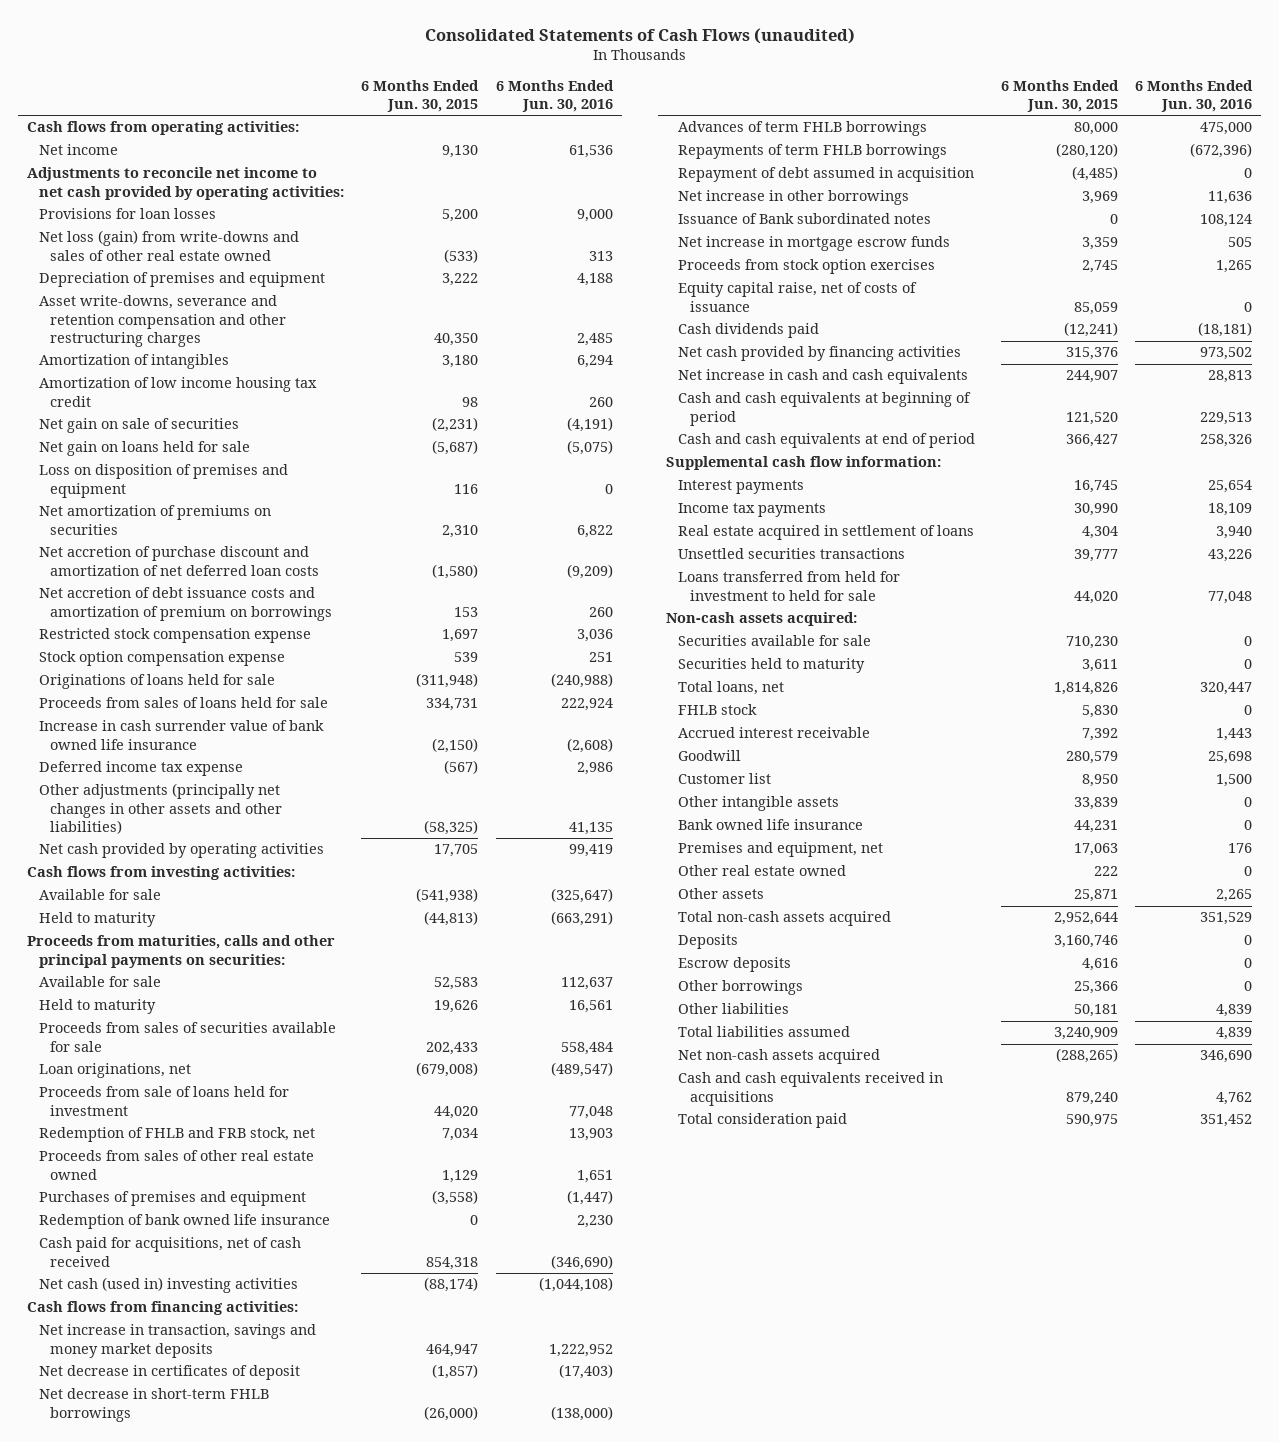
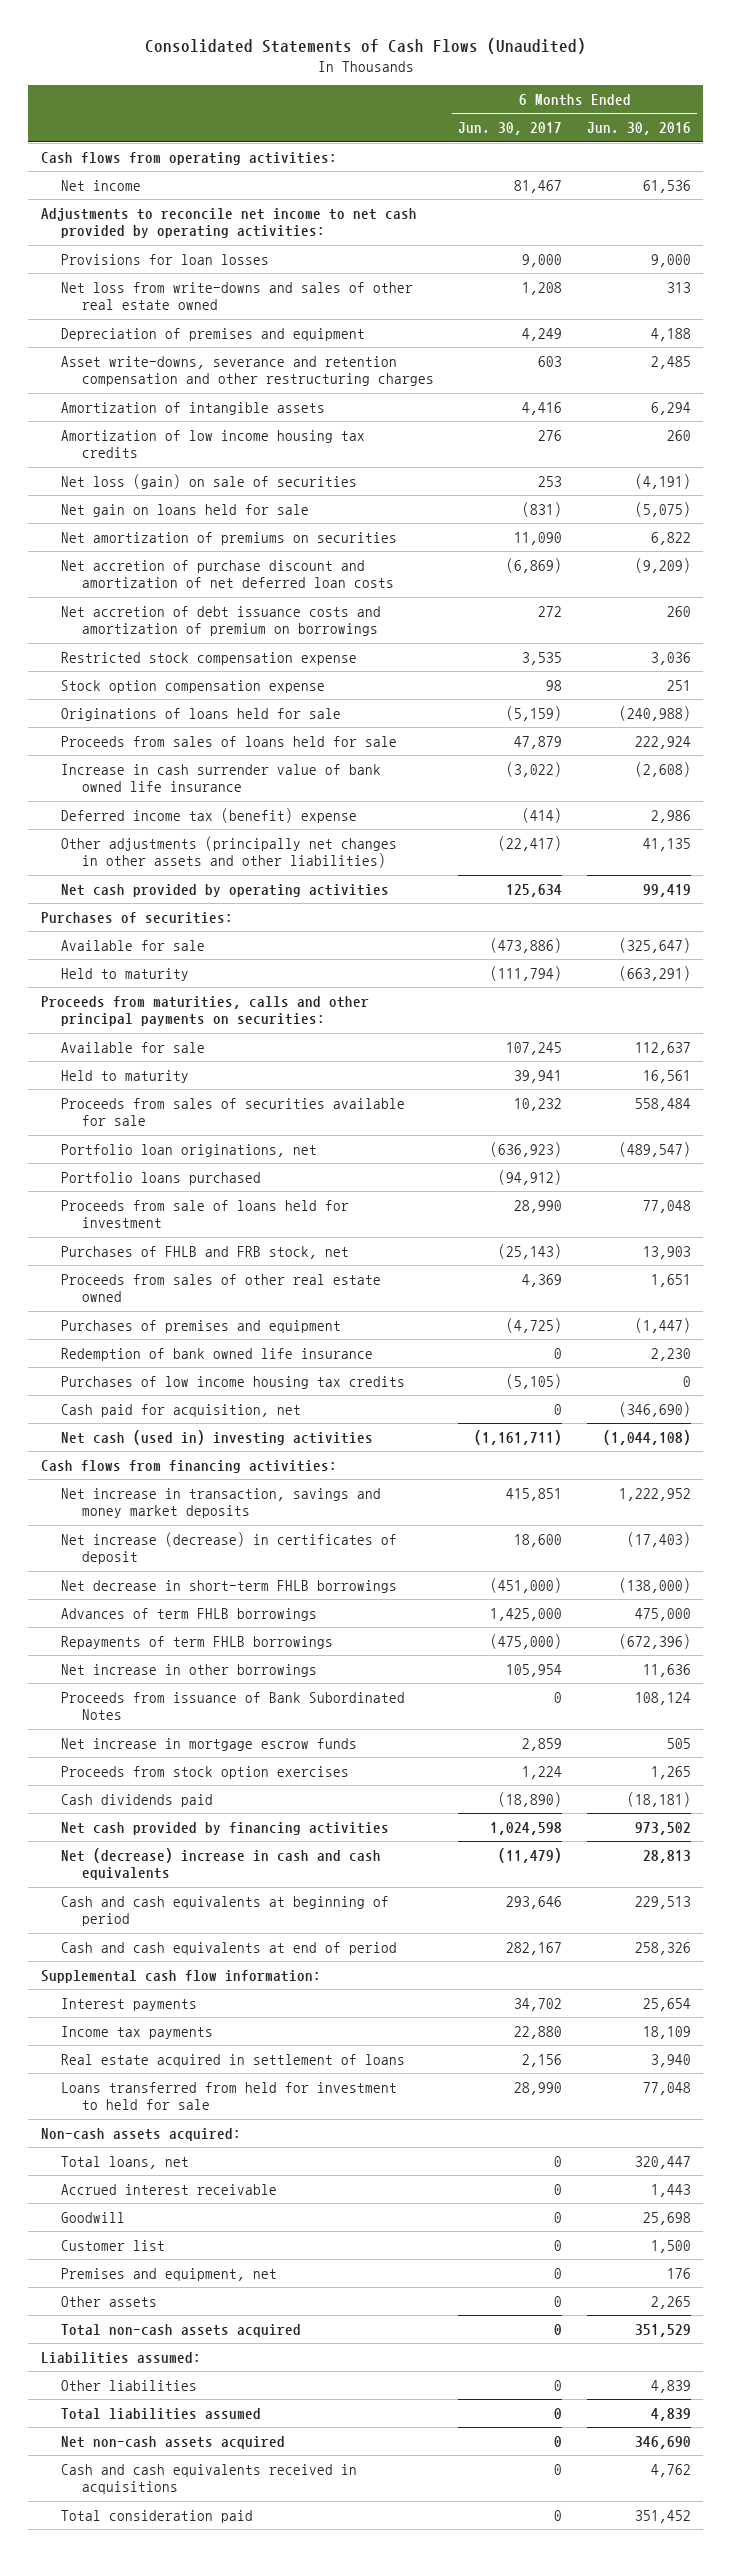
- Consolidated Statements of Cash Flows (unaudited)
+ Consolidated Statements of Cash Flows (Unaudited)
- | 6 Months Ended Jun. 30, 2015 | 6 Months Ended Jun. 30, 2016
+ | 6 Months Ended Jun. 30, 2017 | 6 Months Ended Jun. 30, 2016
- Net loss (gain) from write-downs and sales of other real estate owned | (533) | 313
+ Net loss from write-downs and sales of other real estate owned | 1,208 | 313
- Amortization of intangibles | 3,180 | 6,294
- Amortization of low income housing tax credit | 98 | 260
- Net gain on sale of securities | (2,231) | (4,191)
+ Amortization of intangible assets | 4,416 | 6,294
+ Amortization of low income housing tax credits | 276 | 260
+ Net loss (gain) on sale of securities | 253 | (4,191)
- Loss on disposition of premises and equipment | 116 | 0
- Deferred income tax expense | (567) | 2,986
+ Deferred income tax (benefit) expense | (414) | 2,986
- Cash flows from investing activities:
+ Purchases of securities:
- Loan originations, net | (679,008) | (489,547)
+ Portfolio loan originations, net | (636,923) | (489,547)
+ Portfolio loans purchased | (94,912) |
- Redemption of FHLB and FRB stock, net | 7,034 | 13,903
+ Purchases of FHLB and FRB stock, net | (25,143) | 13,903
- Cash paid for acquisitions, net of cash received | 854,318 | (346,690)
+ Purchases of low income housing tax credits | (5,105) | 0
+ Cash paid for acquisition, net | 0 | (346,690)
- Net decrease in certificates of deposit | (1,857) | (17,403)
+ Net increase (decrease) in certificates of deposit | 18,600 | (17,403)
- Repayment of debt assumed in acquisition | (4,485) | 0
- Issuance of Bank subordinated notes | 0 | 108,124
+ Proceeds from issuance of Bank Subordinated Notes | 0 | 108,124
- Equity capital raise, net of costs of issuance | 85,059 | 0
- Net increase in cash and cash equivalents | 244,907 | 28,813
+ Net (decrease) increase in cash and cash equivalents | (11,479) | 28,813
- Unsettled securities transactions | 39,777 | 43,226
- Securities available for sale | 710,230 | 0
- Securities held to maturity | 3,611 | 0
- FHLB stock | 5,830 | 0
- Other intangible assets | 33,839 | 0
- Bank owned life insurance | 44,231 | 0
- Other real estate owned | 222 | 0
- Deposits | 3,160,746 | 0
- Escrow deposits | 4,616 | 0
- Other borrowings | 25,366 | 0
+ Liabilities assumed:

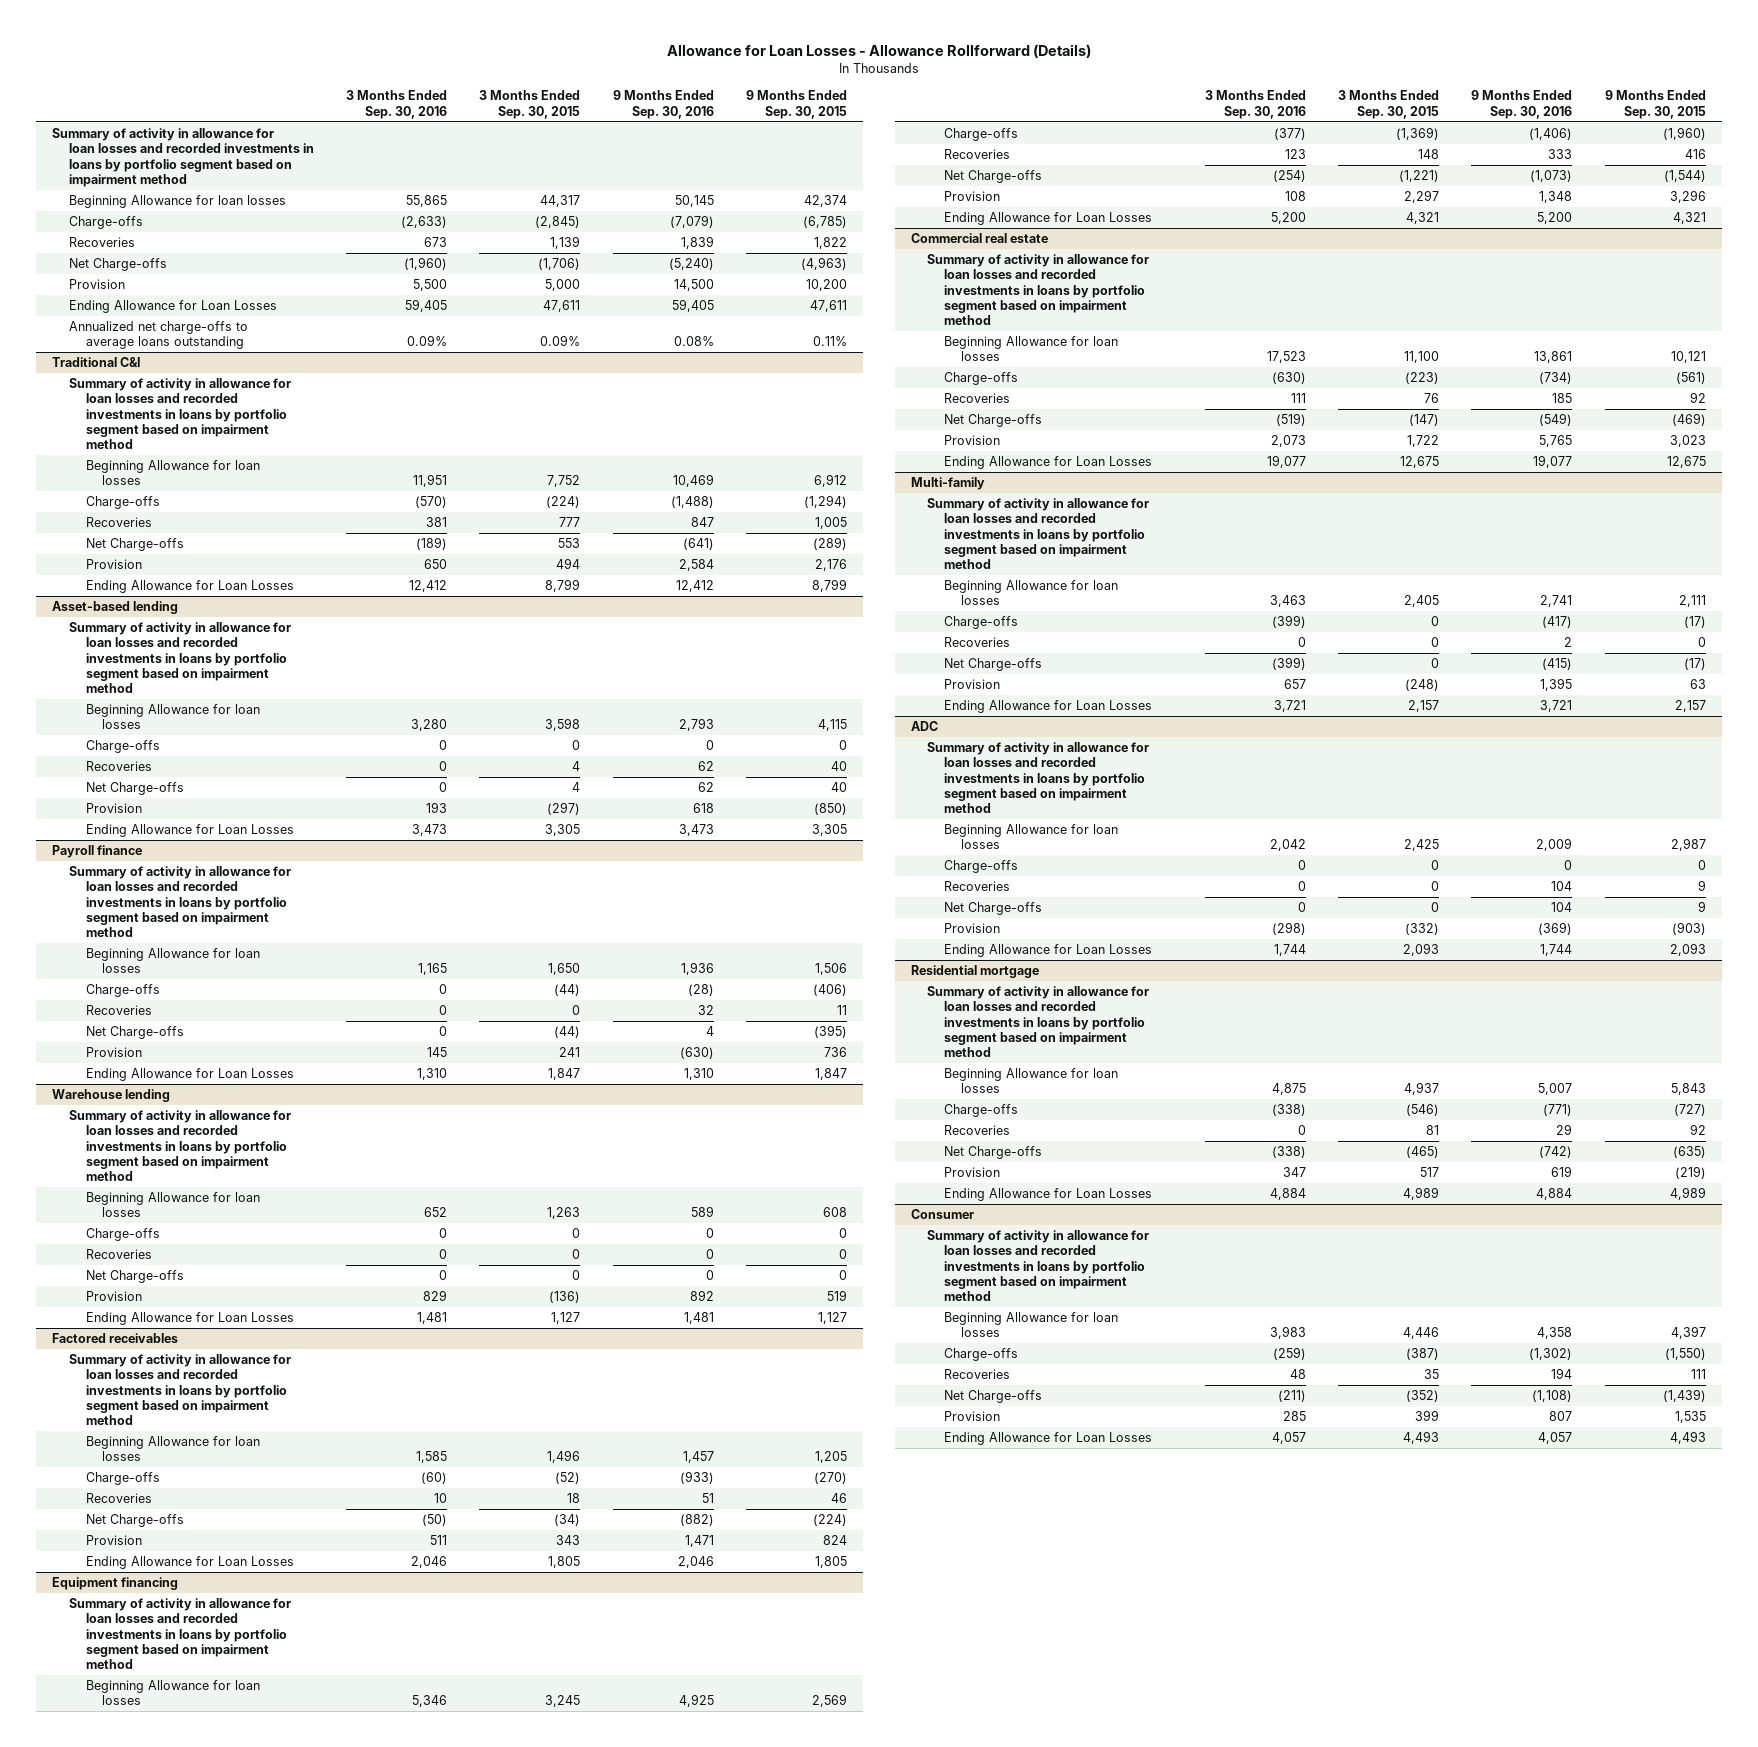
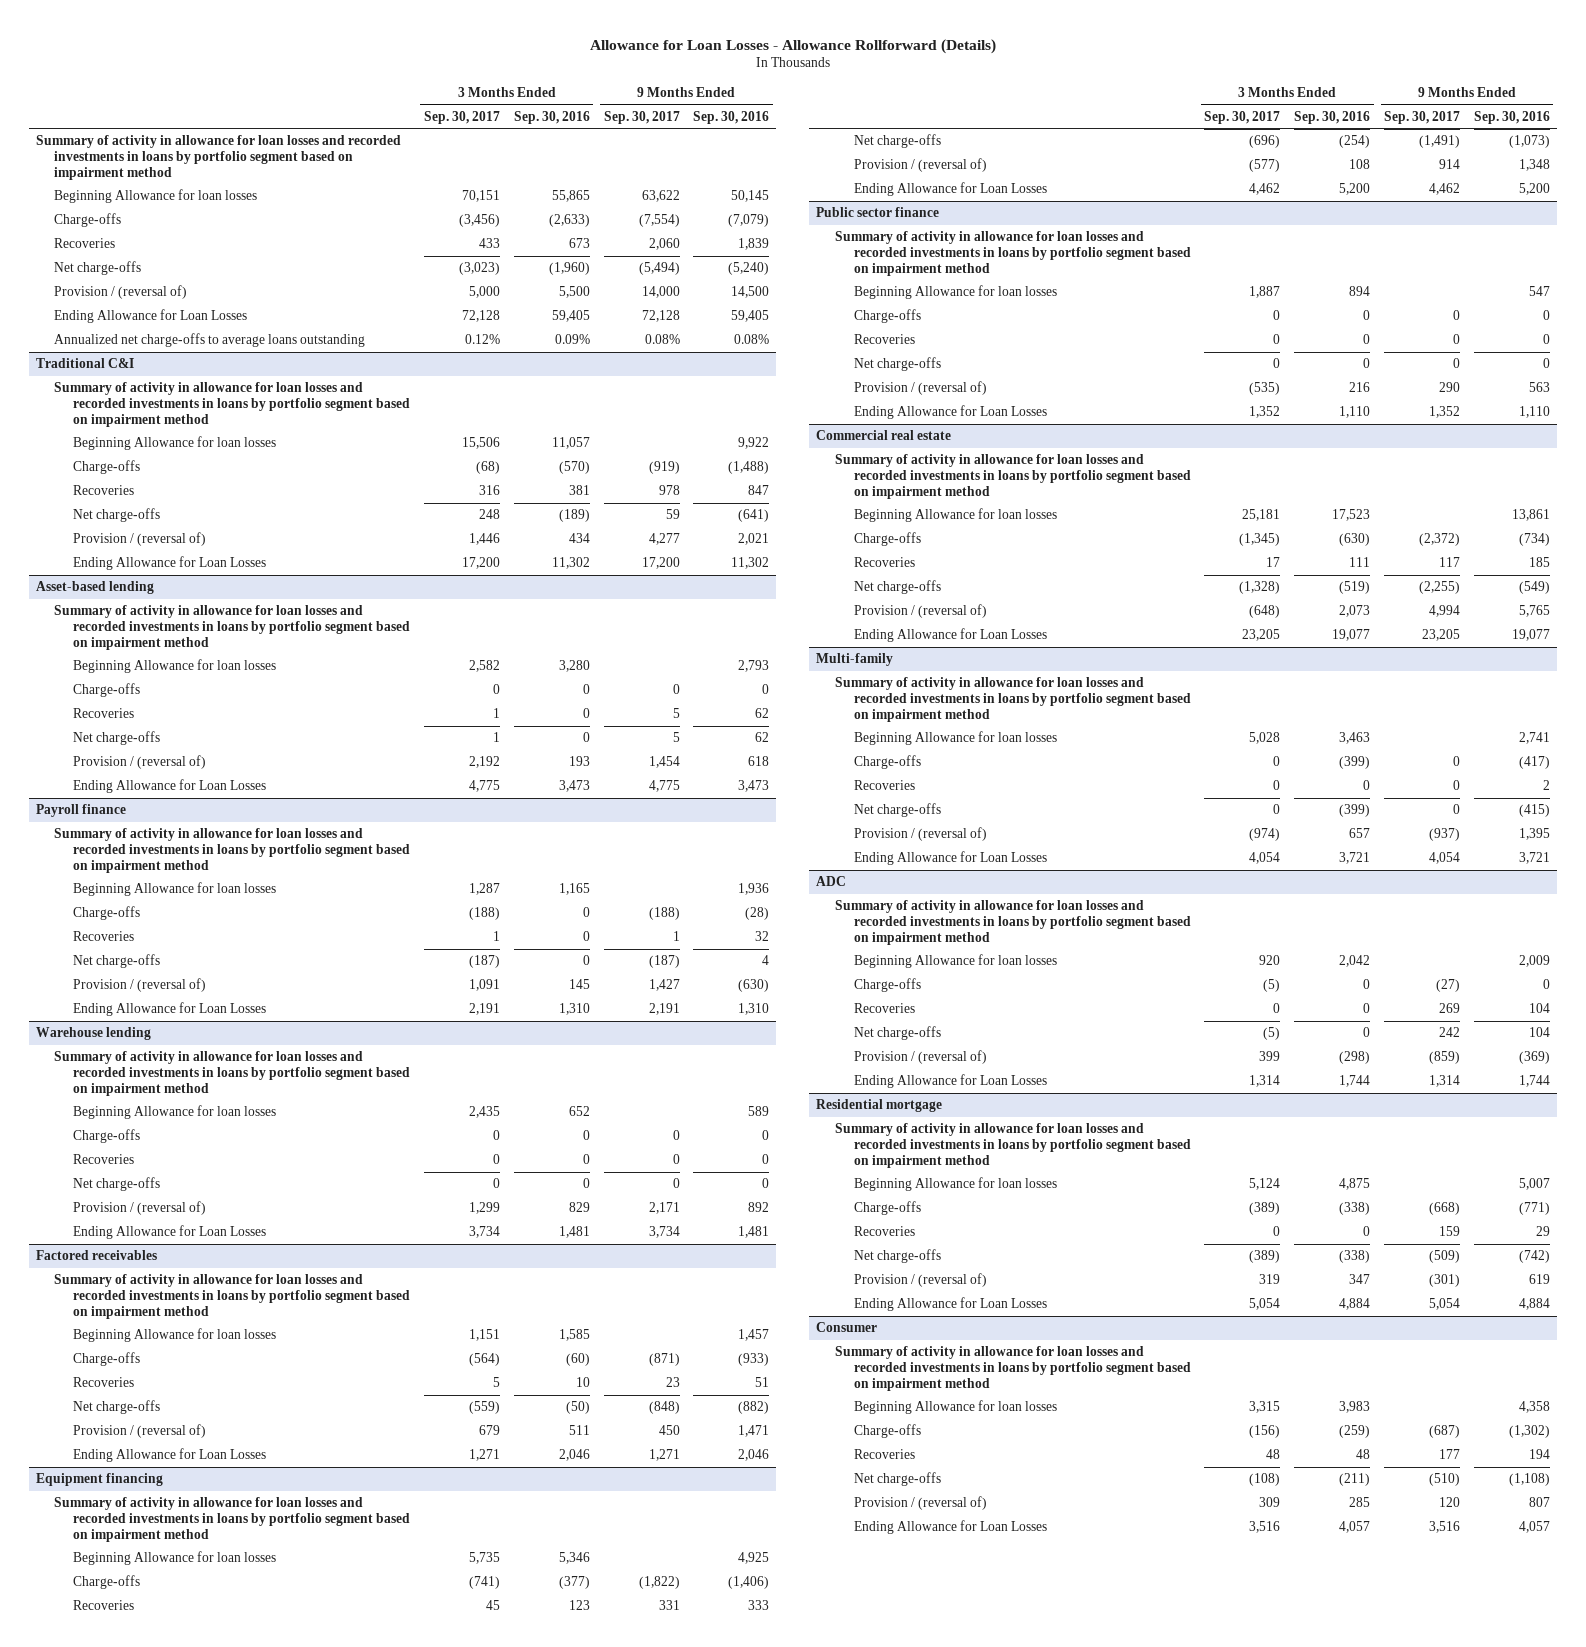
- | 3 Months Ended Sep. 30, 2016 | 3 Months Ended Sep. 30, 2015 | 9 Months Ended Sep. 30, 2016 | 9 Months Ended Sep. 30, 2015
+ | 3 Months Ended Sep. 30, 2017 | 3 Months Ended Sep. 30, 2016 | 9 Months Ended Sep. 30, 2017 | 9 Months Ended Sep. 30, 2016
- Net Charge-offs | (1,960) | (1,706) | (5,240) | (4,963)
- Provision | 5,500 | 5,000 | 14,500 | 10,200
+ Net charge-offs | (3,023) | (1,960) | (5,494) | (5,240)
+ Provision / (reversal of) | 5,000 | 5,500 | 14,000 | 14,500
@ Traditional C&I
- Beginning Allowance for loan losses | 11,951 | 7,752 | 10,469 | 6,912
+ Beginning Allowance for loan losses | 15,506 | 11,057 | | 9,922
- Net Charge-offs | (189) | 553 | (641) | (289)
- Provision | 650 | 494 | 2,584 | 2,176
- Ending Allowance for Loan Losses | 12,412 | 8,799 | 12,412 | 8,799
+ Net charge-offs | 248 | (189) | 59 | (641)
+ Provision / (reversal of) | 1,446 | 434 | 4,277 | 2,021
+ Ending Allowance for Loan Losses | 17,200 | 11,302 | 17,200 | 11,302
@ Asset-based lending
- Net Charge-offs | 0 | 4 | 62 | 40
- Provision | 193 | (297) | 618 | (850)
+ Net charge-offs | 1 | 0 | 5 | 62
+ Provision / (reversal of) | 2,192 | 193 | 1,454 | 618
@ Payroll finance
- Net Charge-offs | 0 | (44) | 4 | (395)
- Provision | 145 | 241 | (630) | 736
+ Net charge-offs | (187) | 0 | (187) | 4
+ Provision / (reversal of) | 1,091 | 145 | 1,427 | (630)
@ Warehouse lending
- Net Charge-offs | 0 | 0 | 0 | 0
- Provision | 829 | (136) | 892 | 519
+ Net charge-offs | 0 | 0 | 0 | 0
+ Provision / (reversal of) | 1,299 | 829 | 2,171 | 892
@ Factored receivables
- Net Charge-offs | (50) | (34) | (882) | (224)
- Provision | 511 | 343 | 1,471 | 824
+ Net charge-offs | (559) | (50) | (848) | (882)
+ Provision / (reversal of) | 679 | 511 | 450 | 1,471
@ Equipment financing
- Net Charge-offs | (254) | (1,221) | (1,073) | (1,544)
- Provision | 108 | 2,297 | 1,348 | 3,296
+ Net charge-offs | (696) | (254) | (1,491) | (1,073)
+ Provision / (reversal of) | (577) | 108 | 914 | 1,348
+ Public sector finance
+ Summary of activity in allowance for loan losses and recorded investments in loans by portfolio segment based on impairment method
+ Beginning Allowance for loan losses | 1,887 | 894 | | 547
+ Charge-offs | 0 | 0 | 0 | 0
+ Recoveries | 0 | 0 | 0 | 0
+ Net charge-offs | 0 | 0 | 0 | 0
+ Provision / (reversal of) | (535) | 216 | 290 | 563
+ Ending Allowance for Loan Losses | 1,352 | 1,110 | 1,352 | 1,110
@ Commercial real estate
- Net Charge-offs | (519) | (147) | (549) | (469)
- Provision | 2,073 | 1,722 | 5,765 | 3,023
+ Net charge-offs | (1,328) | (519) | (2,255) | (549)
+ Provision / (reversal of) | (648) | 2,073 | 4,994 | 5,765
@ Multi-family
- Net Charge-offs | (399) | 0 | (415) | (17)
- Provision | 657 | (248) | 1,395 | 63
+ Net charge-offs | 0 | (399) | 0 | (415)
+ Provision / (reversal of) | (974) | 657 | (937) | 1,395
@ ADC
- Net Charge-offs | 0 | 0 | 104 | 9
- Provision | (298) | (332) | (369) | (903)
+ Net charge-offs | (5) | 0 | 242 | 104
+ Provision / (reversal of) | 399 | (298) | (859) | (369)
@ Residential mortgage
- Net Charge-offs | (338) | (465) | (742) | (635)
- Provision | 347 | 517 | 619 | (219)
+ Net charge-offs | (389) | (338) | (509) | (742)
+ Provision / (reversal of) | 319 | 347 | (301) | 619
@ Consumer
- Net Charge-offs | (211) | (352) | (1,108) | (1,439)
- Provision | 285 | 399 | 807 | 1,535
+ Net charge-offs | (108) | (211) | (510) | (1,108)
+ Provision / (reversal of) | 309 | 285 | 120 | 807

